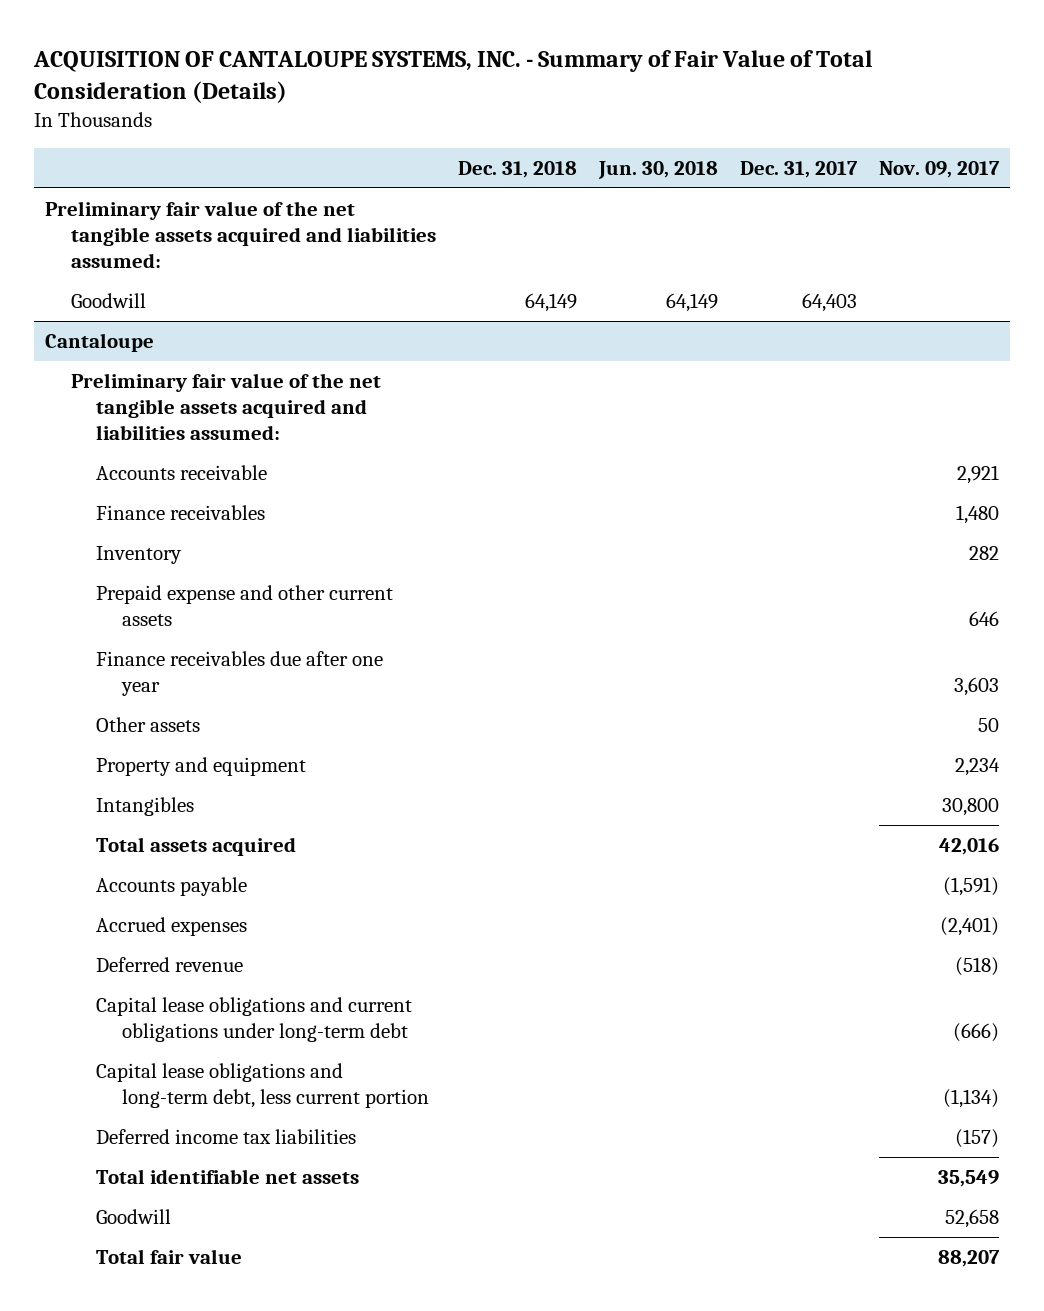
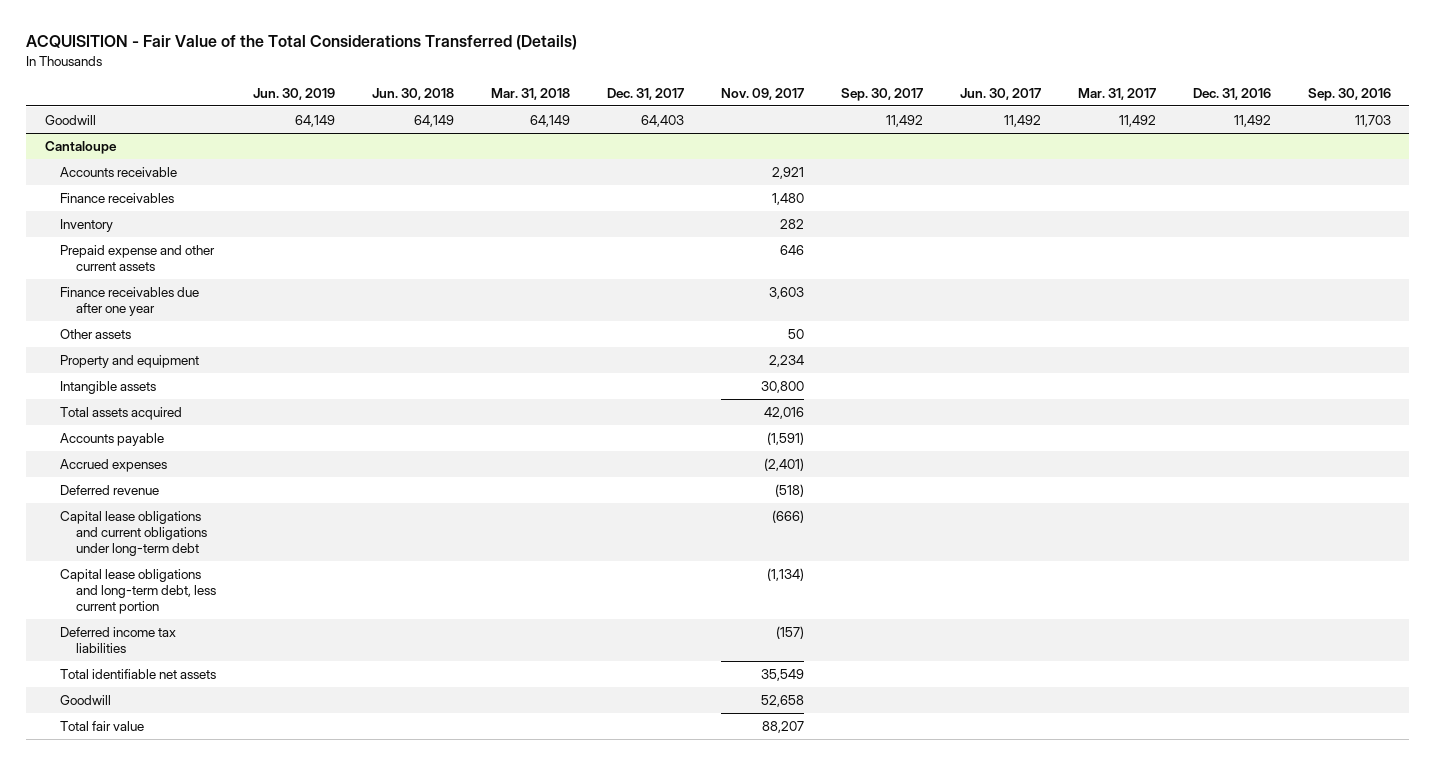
- ACQUISITION OF CANTALOUPE SYSTEMS, INC. - Summary of Fair Value of Total Consideration (Details)
+ ACQUISITION - Fair Value of the Total Considerations Transferred (Details)
- | Dec. 31, 2018 | Jun. 30, 2018 | Dec. 31, 2017 | Nov. 09, 2017
+ | Jun. 30, 2019 | Jun. 30, 2018 | Mar. 31, 2018 | Dec. 31, 2017 | Nov. 09, 2017 | Sep. 30, 2017 | Jun. 30, 2017 | Mar. 31, 2017 | Dec. 31, 2016 | Sep. 30, 2016
- Preliminary fair value of the net tangible assets acquired and liabilities assumed:
@ Cantaloupe
- Preliminary fair value of the net tangible assets acquired and liabilities assumed:
- Intangibles | | | | 30,800
+ Intangible assets | | | | | 30,800 | | | | |

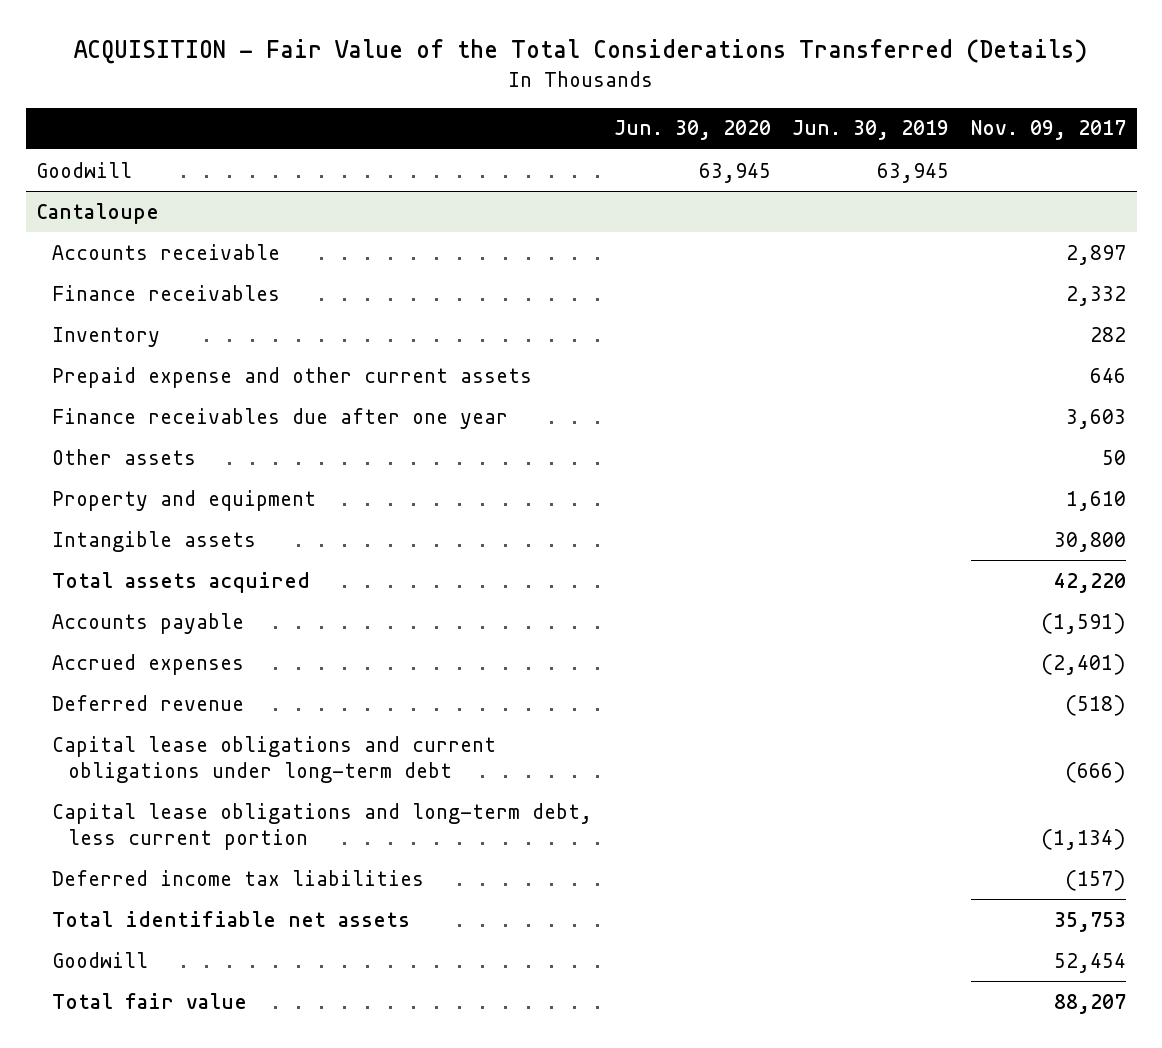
- | Jun. 30, 2019 | Jun. 30, 2018 | Mar. 31, 2018 | Dec. 31, 2017 | Nov. 09, 2017 | Sep. 30, 2017 | Jun. 30, 2017 | Mar. 31, 2017 | Dec. 31, 2016 | Sep. 30, 2016
+ | Jun. 30, 2020 | Jun. 30, 2019 | Nov. 09, 2017
- Goodwill | 64,149 | 64,149 | 64,149 | 64,403 | | 11,492 | 11,492 | 11,492 | 11,492 | 11,703
+ Goodwill | 63,945 | 63,945 |
@ Cantaloupe
- Accounts receivable | | | | | 2,921 | | | | |
- Finance receivables | | | | | 1,480 | | | | |
+ Accounts receivable | | | 2,897
+ Finance receivables | | | 2,332
- Property and equipment | | | | | 2,234 | | | | |
+ Property and equipment | | | 1,610
- Total assets acquired | | | | | 42,016 | | | | |
+ Total assets acquired | | | 42,220
- Total identifiable net assets | | | | | 35,549 | | | | |
- Goodwill | | | | | 52,658 | | | | |
+ Total identifiable net assets | | | 35,753
+ Goodwill | | | 52,454

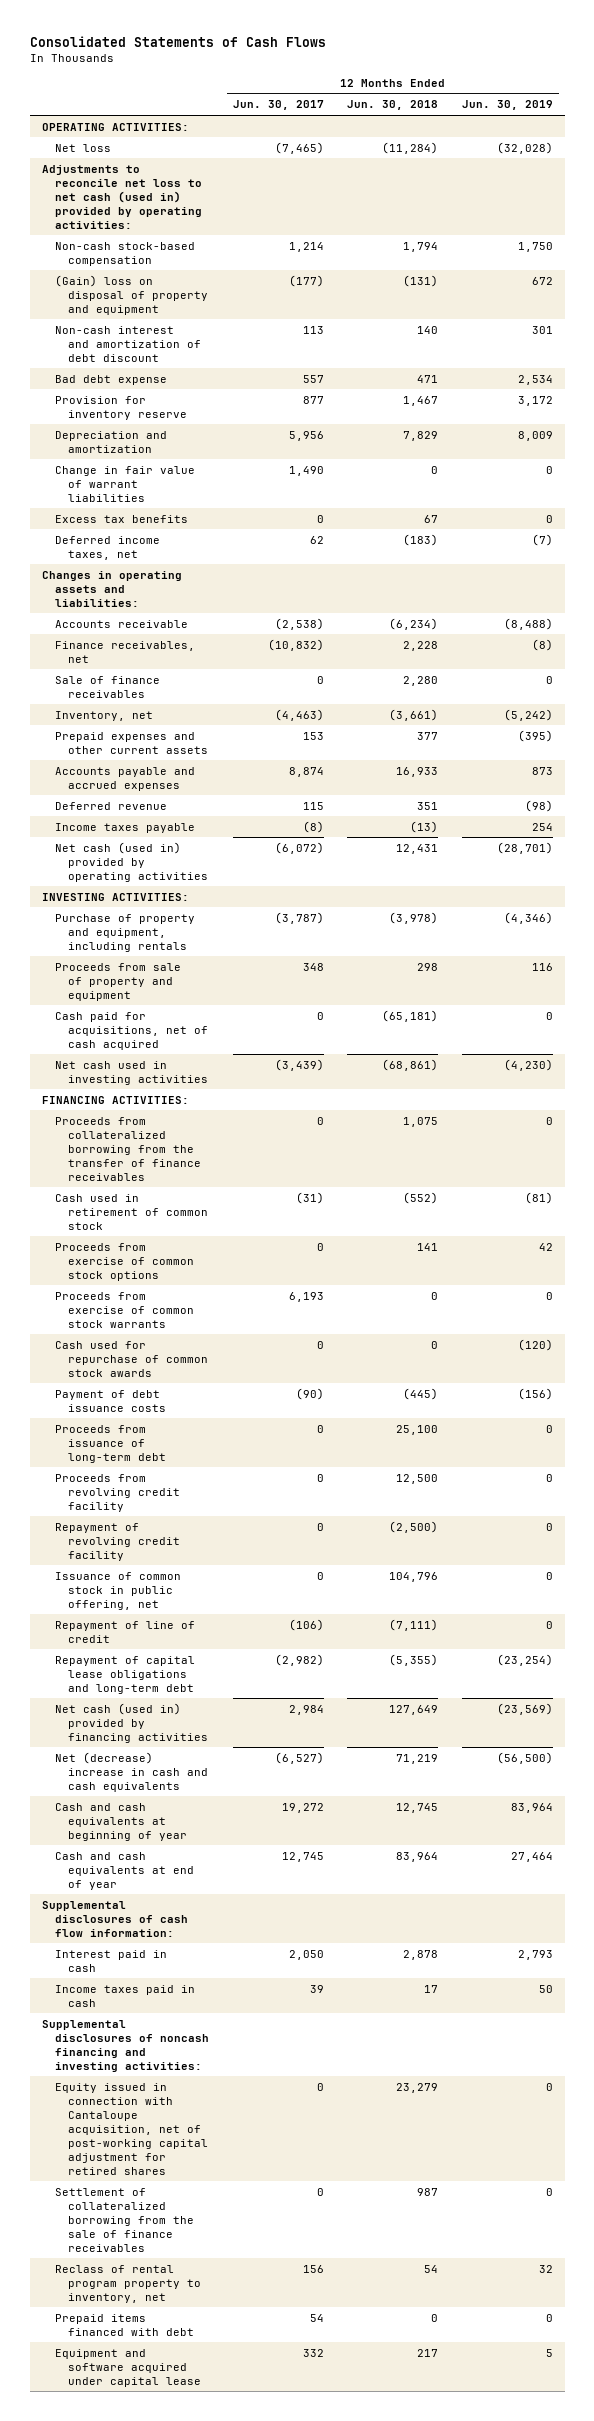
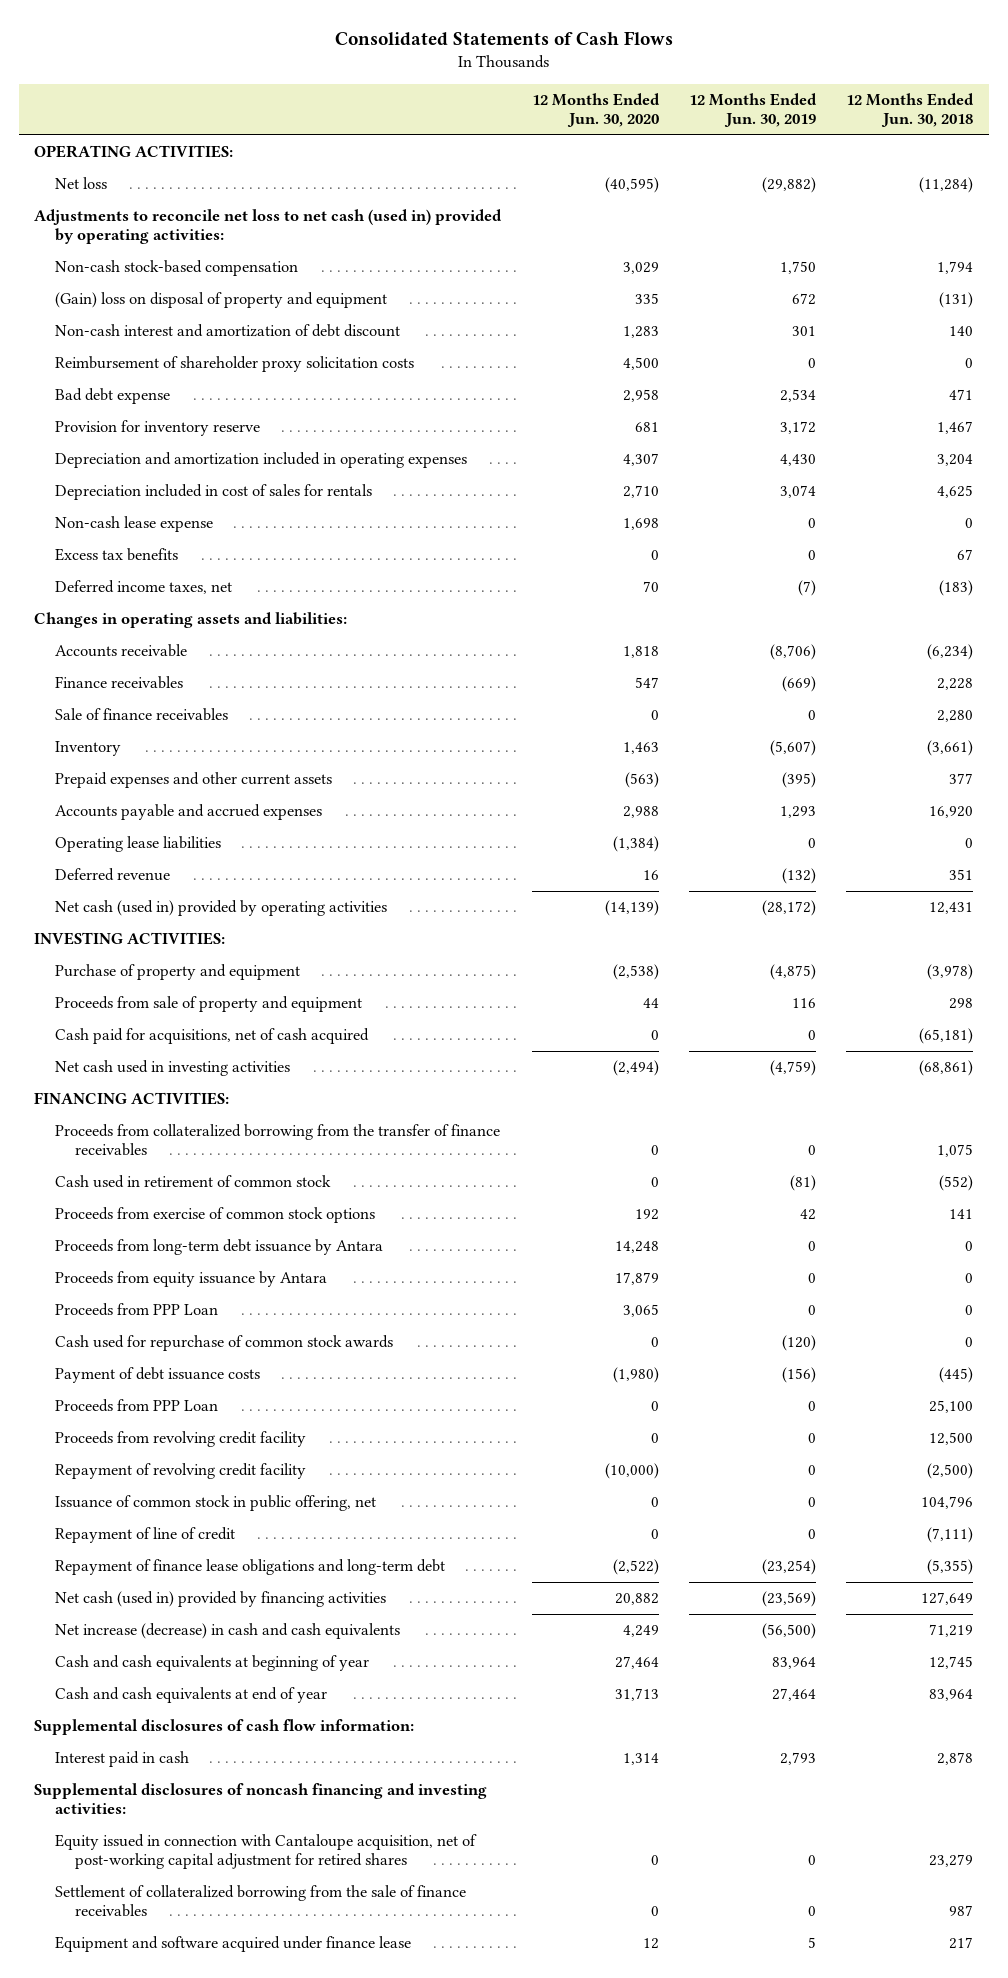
- | 12 Months Ended Jun. 30, 2017 | 12 Months Ended Jun. 30, 2018 | 12 Months Ended Jun. 30, 2019
+ | 12 Months Ended Jun. 30, 2020 | 12 Months Ended Jun. 30, 2019 | 12 Months Ended Jun. 30, 2018
- Net loss | (7,465) | (11,284) | (32,028)
+ Net loss | (40,595) | (29,882) | (11,284)
+ Reimbursement of shareholder proxy solicitation costs | 4,500 | 0 | 0
- Depreciation and amortization | 5,956 | 7,829 | 8,009
- Change in fair value of warrant liabilities | 1,490 | 0 | 0
+ Depreciation and amortization included in operating expenses | 4,307 | 4,430 | 3,204
+ Depreciation included in cost of sales for rentals | 2,710 | 3,074 | 4,625
+ Non-cash lease expense | 1,698 | 0 | 0
- Accounts receivable | (2,538) | (6,234) | (8,488)
- Finance receivables, net | (10,832) | 2,228 | (8)
+ Accounts receivable | 1,818 | (8,706) | (6,234)
+ Finance receivables | 547 | (669) | 2,228
- Inventory, net | (4,463) | (3,661) | (5,242)
+ Inventory | 1,463 | (5,607) | (3,661)
- Accounts payable and accrued expenses | 8,874 | 16,933 | 873
- Deferred revenue | 115 | 351 | (98)
- Income taxes payable | (8) | (13) | 254
- Net cash (used in) provided by operating activities | (6,072) | 12,431 | (28,701)
+ Accounts payable and accrued expenses | 2,988 | 1,293 | 16,920
+ Operating lease liabilities | (1,384) | 0 | 0
+ Deferred revenue | 16 | (132) | 351
+ Net cash (used in) provided by operating activities | (14,139) | (28,172) | 12,431
- Purchase of property and equipment, including rentals | (3,787) | (3,978) | (4,346)
+ Purchase of property and equipment | (2,538) | (4,875) | (3,978)
- Net cash used in investing activities | (3,439) | (68,861) | (4,230)
+ Net cash used in investing activities | (2,494) | (4,759) | (68,861)
- Proceeds from exercise of common stock warrants | 6,193 | 0 | 0
+ Proceeds from long-term debt issuance by Antara | 14,248 | 0 | 0
+ Proceeds from equity issuance by Antara | 17,879 | 0 | 0
+ Proceeds from PPP Loan | 3,065 | 0 | 0
- Proceeds from issuance of long-term debt | 0 | 25,100 | 0
+ Proceeds from PPP Loan | 0 | 0 | 25,100
- Repayment of capital lease obligations and long-term debt | (2,982) | (5,355) | (23,254)
+ Repayment of finance lease obligations and long-term debt | (2,522) | (23,254) | (5,355)
- Net (decrease) increase in cash and cash equivalents | (6,527) | 71,219 | (56,500)
+ Net increase (decrease) in cash and cash equivalents | 4,249 | (56,500) | 71,219
- Income taxes paid in cash | 39 | 17 | 50
- Reclass of rental program property to inventory, net | 156 | 54 | 32
- Prepaid items financed with debt | 54 | 0 | 0
- Equipment and software acquired under capital lease | 332 | 217 | 5
+ Equipment and software acquired under finance lease | 12 | 5 | 217

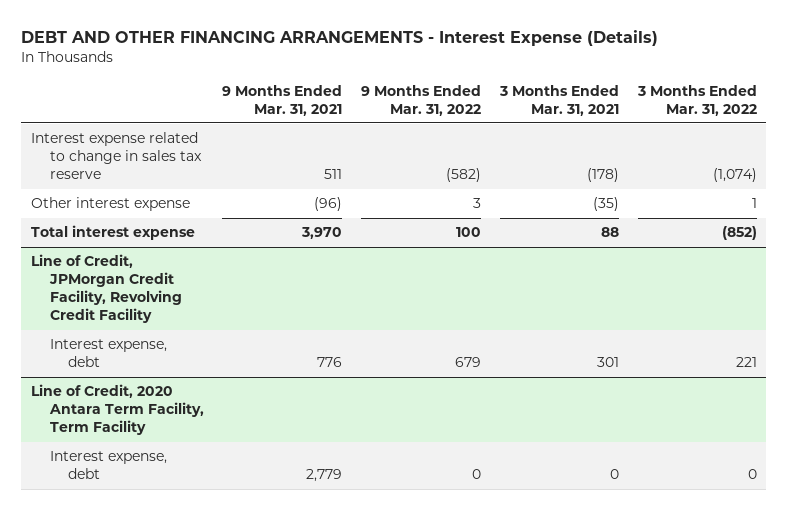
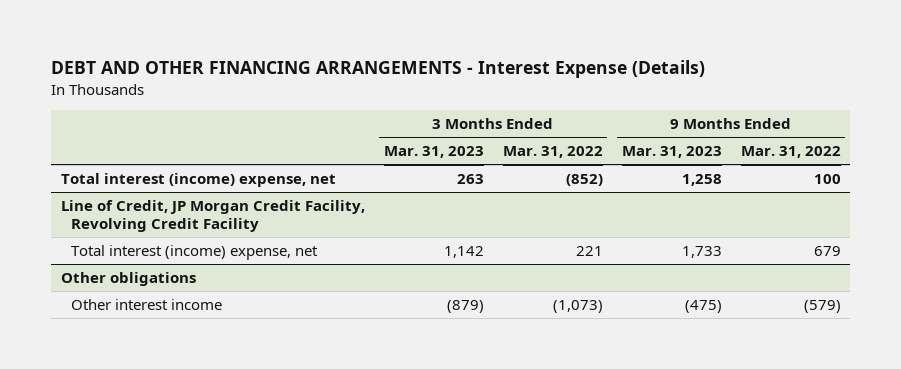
- | 9 Months Ended Mar. 31, 2021 | 9 Months Ended Mar. 31, 2022 | 3 Months Ended Mar. 31, 2021 | 3 Months Ended Mar. 31, 2022
+ | 3 Months Ended Mar. 31, 2023 | 3 Months Ended Mar. 31, 2022 | 9 Months Ended Mar. 31, 2023 | 9 Months Ended Mar. 31, 2022
- Interest expense related to change in sales tax reserve | 511 | (582) | (178) | (1,074)
- Other interest expense | (96) | 3 | (35) | 1
- Total interest expense | 3,970 | 100 | 88 | (852)
- Line of Credit, JPMorgan Credit Facility, Revolving Credit Facility
- Interest expense, debt | 776 | 679 | 301 | 221
- Line of Credit, 2020 Antara Term Facility, Term Facility
- Interest expense, debt | 2,779 | 0 | 0 | 0
+ Total interest (income) expense, net | 263 | (852) | 1,258 | 100
+ Line of Credit, JP Morgan Credit Facility, Revolving Credit Facility
+ Total interest (income) expense, net | 1,142 | 221 | 1,733 | 679
+ Other obligations
+ Other interest income | (879) | (1,073) | (475) | (579)

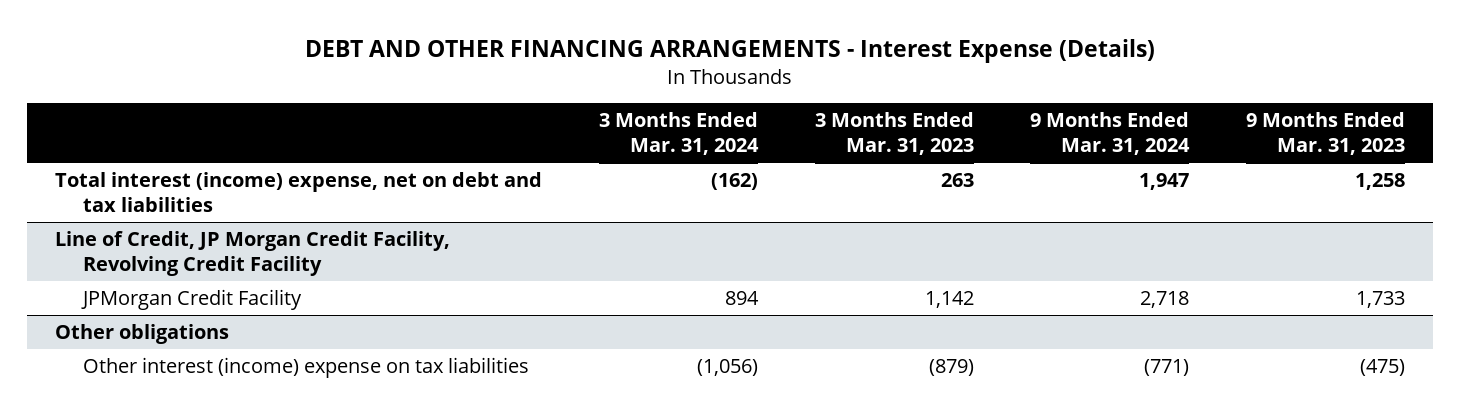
- | 3 Months Ended Mar. 31, 2023 | 3 Months Ended Mar. 31, 2022 | 9 Months Ended Mar. 31, 2023 | 9 Months Ended Mar. 31, 2022
+ | 3 Months Ended Mar. 31, 2024 | 3 Months Ended Mar. 31, 2023 | 9 Months Ended Mar. 31, 2024 | 9 Months Ended Mar. 31, 2023
- Total interest (income) expense, net | 263 | (852) | 1,258 | 100
+ Total interest (income) expense, net on debt and tax liabilities | (162) | 263 | 1,947 | 1,258
@ Line of Credit, JP Morgan Credit Facility, Revolving Credit Facility
- Total interest (income) expense, net | 1,142 | 221 | 1,733 | 679
+ JPMorgan Credit Facility | 894 | 1,142 | 2,718 | 1,733
@ Other obligations
- Other interest income | (879) | (1,073) | (475) | (579)
+ Other interest (income) expense on tax liabilities | (1,056) | (879) | (771) | (475)

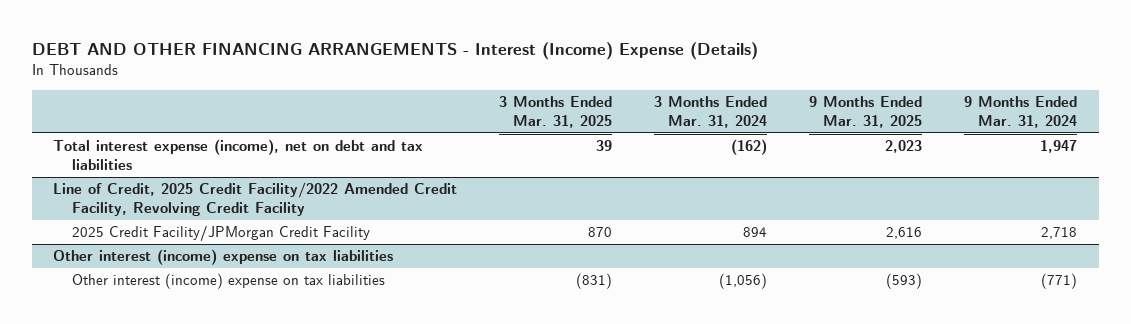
- DEBT AND OTHER FINANCING ARRANGEMENTS - Interest Expense (Details)
+ DEBT AND OTHER FINANCING ARRANGEMENTS - Interest (Income) Expense (Details)
- | 3 Months Ended Mar. 31, 2024 | 3 Months Ended Mar. 31, 2023 | 9 Months Ended Mar. 31, 2024 | 9 Months Ended Mar. 31, 2023
+ | 3 Months Ended Mar. 31, 2025 | 3 Months Ended Mar. 31, 2024 | 9 Months Ended Mar. 31, 2025 | 9 Months Ended Mar. 31, 2024
- Total interest (income) expense, net on debt and tax liabilities | (162) | 263 | 1,947 | 1,258
- Line of Credit, JP Morgan Credit Facility, Revolving Credit Facility
- JPMorgan Credit Facility | 894 | 1,142 | 2,718 | 1,733
- Other obligations
+ Total interest expense (income), net on debt and tax liabilities | 39 | (162) | 2,023 | 1,947
+ Line of Credit, 2025 Credit Facility/2022 Amended Credit Facility, Revolving Credit Facility
+ 2025 Credit Facility/JPMorgan Credit Facility | 870 | 894 | 2,616 | 2,718
+ Other interest (income) expense on tax liabilities

